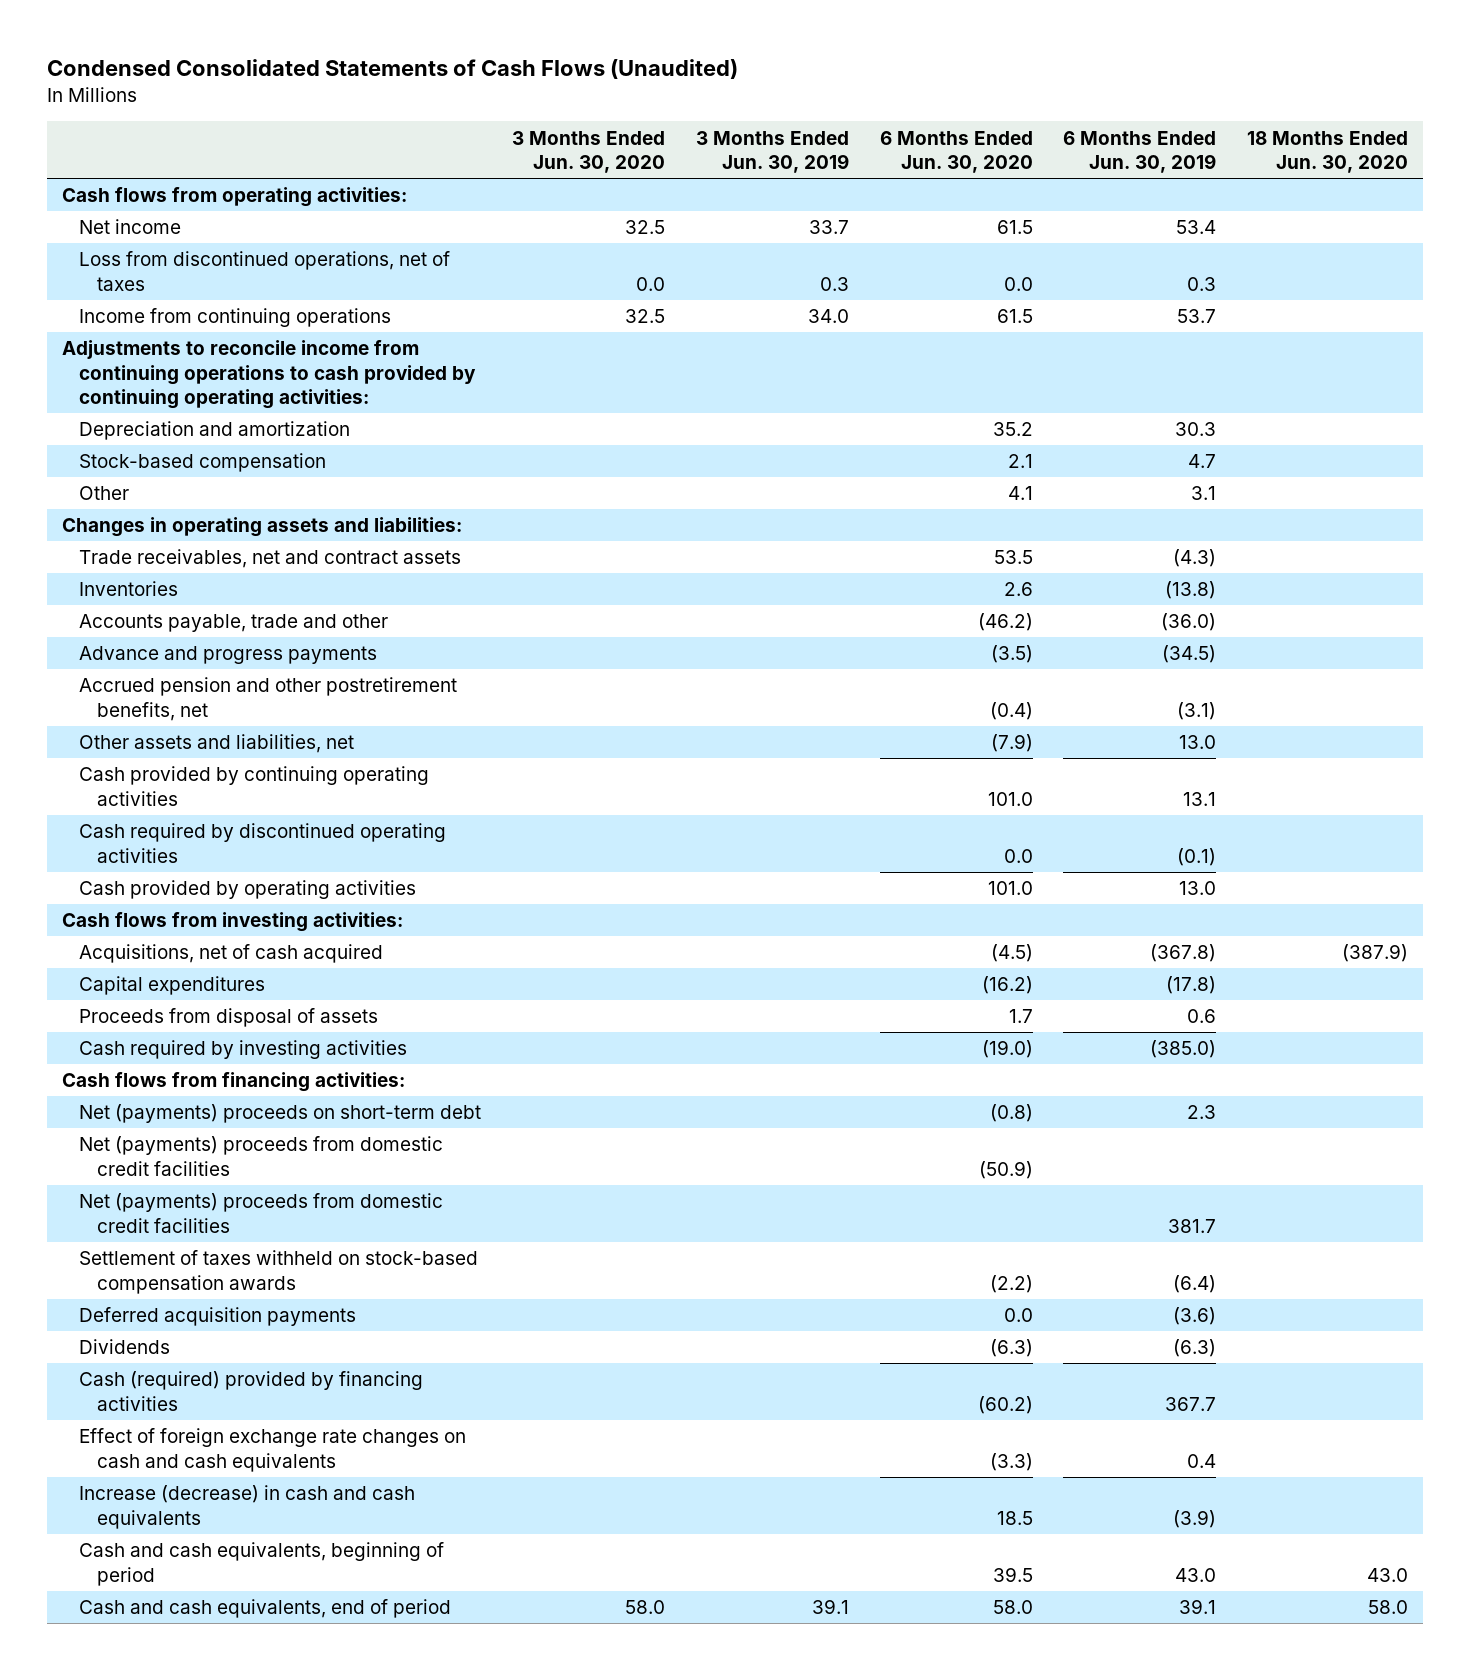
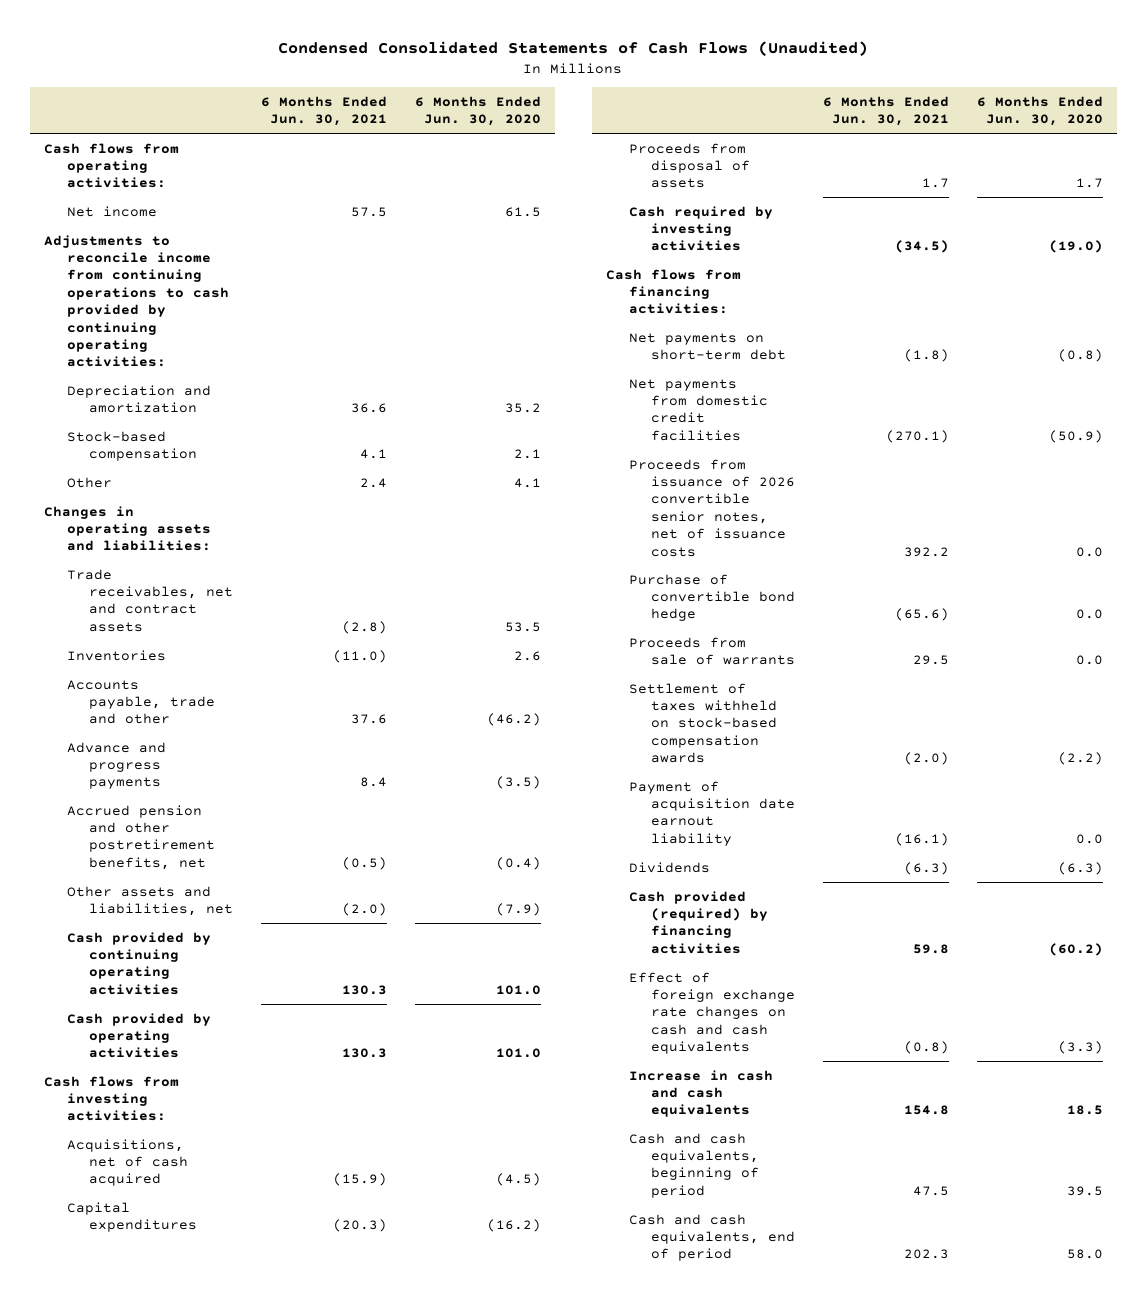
- | 3 Months Ended Jun. 30, 2020 | 3 Months Ended Jun. 30, 2019 | 6 Months Ended Jun. 30, 2020 | 6 Months Ended Jun. 30, 2019 | 18 Months Ended Jun. 30, 2020
+ | 6 Months Ended Jun. 30, 2021 | 6 Months Ended Jun. 30, 2020
- Loss from discontinued operations, net of taxes | 0.0 | 0.3 | 0.0 | 0.3 |
- Income from continuing operations | 32.5 | 34.0 | 61.5 | 53.7 |
- Cash required by discontinued operating activities | | | 0.0 | (0.1) |
- Net (payments) proceeds on short-term debt | | | (0.8) | 2.3 |
- Net (payments) proceeds from domestic credit facilities | | | (50.9) | |
- Net (payments) proceeds from domestic credit facilities | | | | 381.7 |
+ Net payments on short-term debt | (1.8) | (0.8)
+ Net payments from domestic credit facilities | (270.1) | (50.9)
+ Proceeds from issuance of 2026 convertible senior notes, net of issuance costs | 392.2 | 0.0
+ Purchase of convertible bond hedge | (65.6) | 0.0
+ Proceeds from sale of warrants | 29.5 | 0.0
- Deferred acquisition payments | | | 0.0 | (3.6) |
+ Payment of acquisition date earnout liability | (16.1) | 0.0
- Cash (required) provided by financing activities | | | (60.2) | 367.7 |
+ Cash provided (required) by financing activities | 59.8 | (60.2)
- Increase (decrease) in cash and cash equivalents | | | 18.5 | (3.9) |
+ Increase in cash and cash equivalents | 154.8 | 18.5

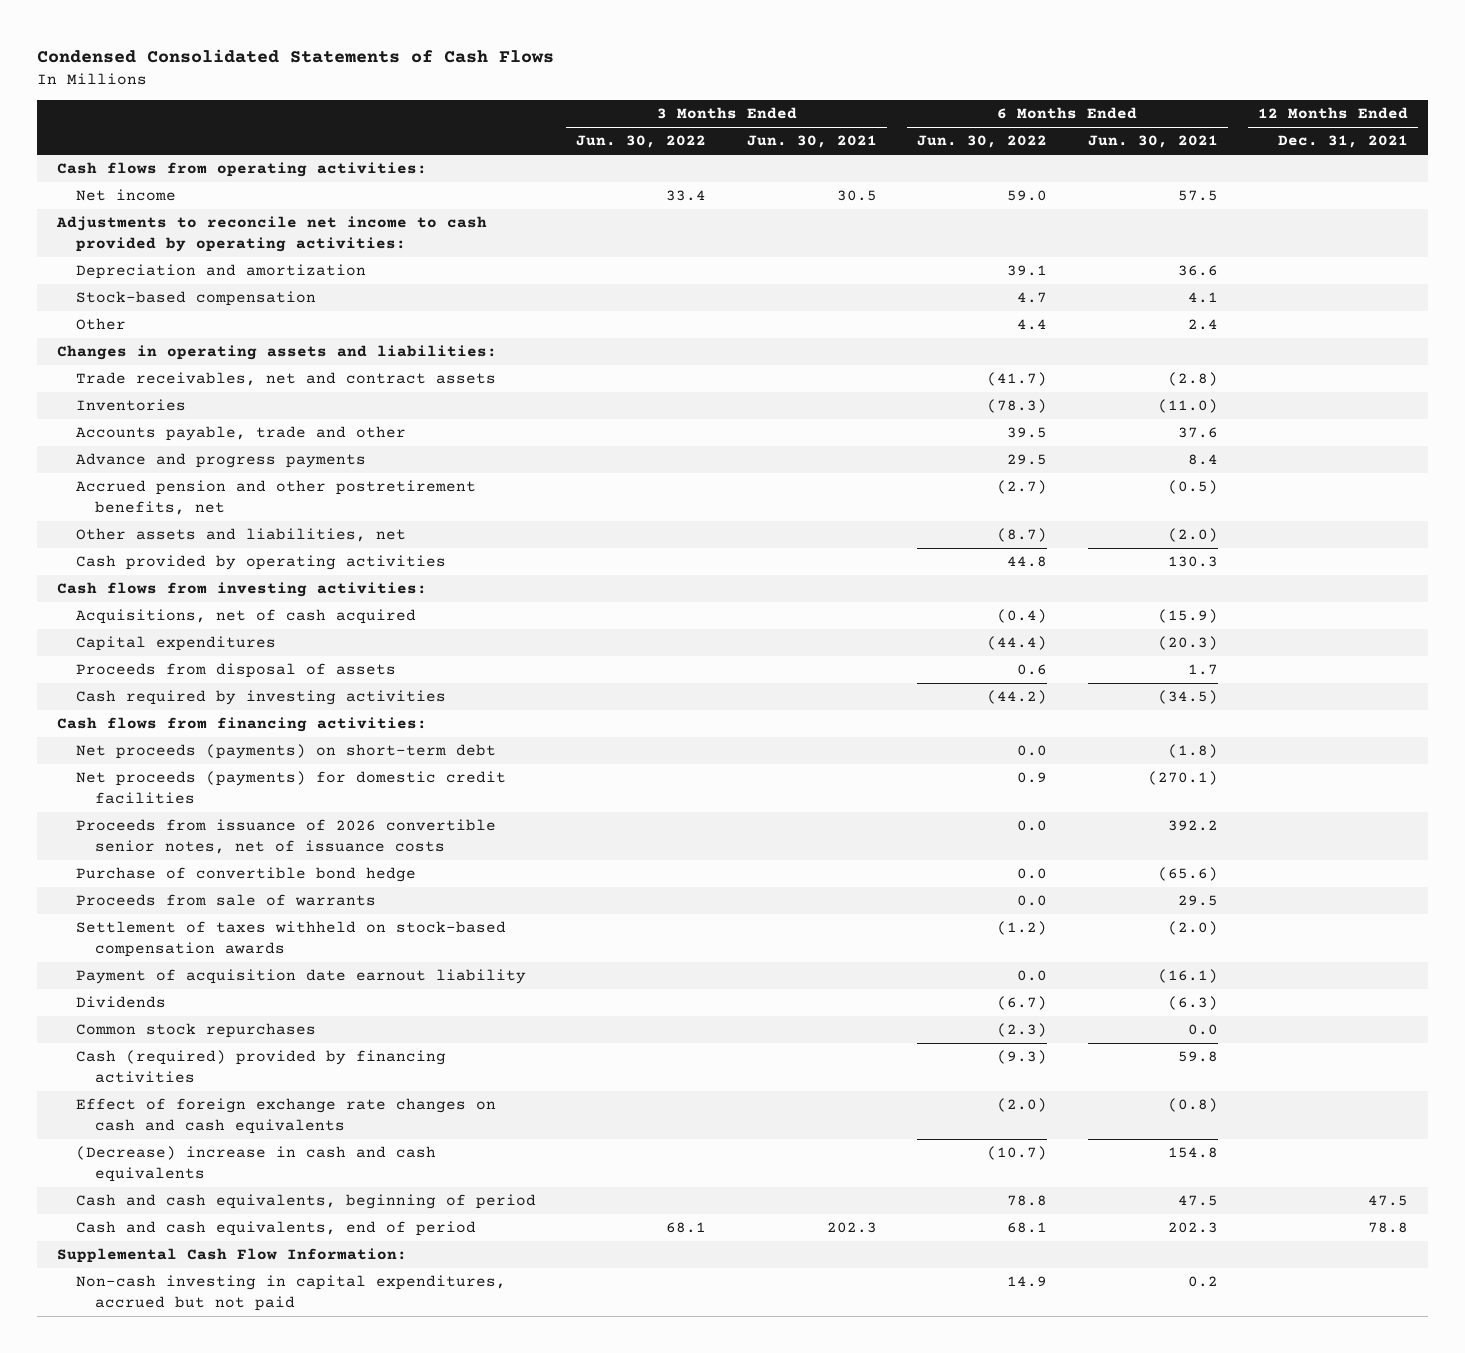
- Condensed Consolidated Statements of Cash Flows (Unaudited)
+ Condensed Consolidated Statements of Cash Flows
- | 6 Months Ended Jun. 30, 2021 | 6 Months Ended Jun. 30, 2020
+ | 3 Months Ended Jun. 30, 2022 | 3 Months Ended Jun. 30, 2021 | 6 Months Ended Jun. 30, 2022 | 6 Months Ended Jun. 30, 2021 | 12 Months Ended Dec. 31, 2021
- Adjustments to reconcile income from continuing operations to cash provided by continuing operating activities:
+ Adjustments to reconcile net income to cash provided by operating activities:
- Cash provided by continuing operating activities | 130.3 | 101.0
- Net payments on short-term debt | (1.8) | (0.8)
- Net payments from domestic credit facilities | (270.1) | (50.9)
+ Net proceeds (payments) on short-term debt | | | 0.0 | (1.8) |
+ Net proceeds (payments) for domestic credit facilities | | | 0.9 | (270.1) |
- Cash provided (required) by financing activities | 59.8 | (60.2)
+ Common stock repurchases | | | (2.3) | 0.0 |
+ Cash (required) provided by financing activities | | | (9.3) | 59.8 |
- Increase in cash and cash equivalents | 154.8 | 18.5
+ (Decrease) increase in cash and cash equivalents | | | (10.7) | 154.8 |
+ Supplemental Cash Flow Information:
+ Non-cash investing in capital expenditures, accrued but not paid | | | 14.9 | 0.2 |

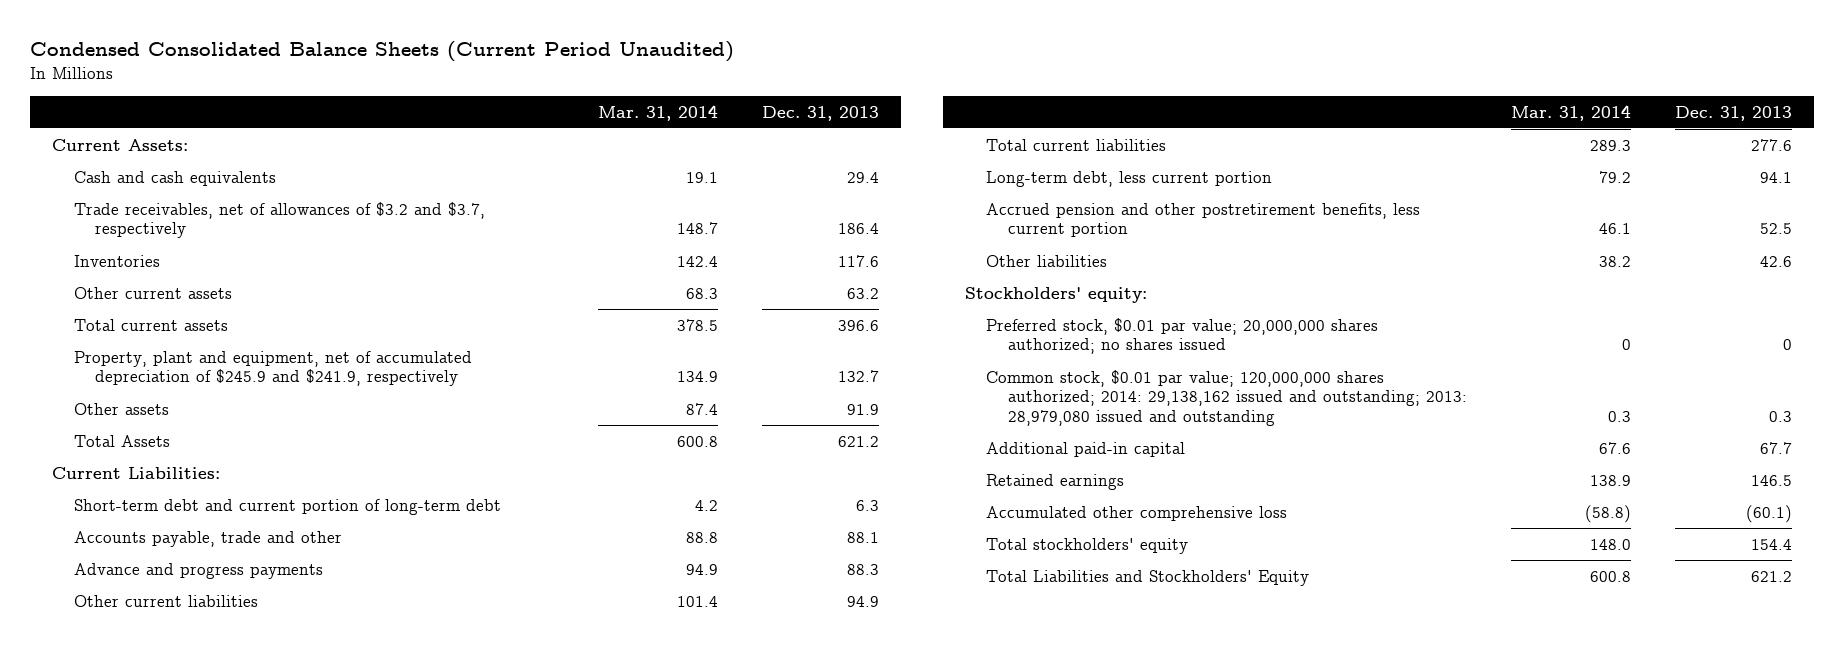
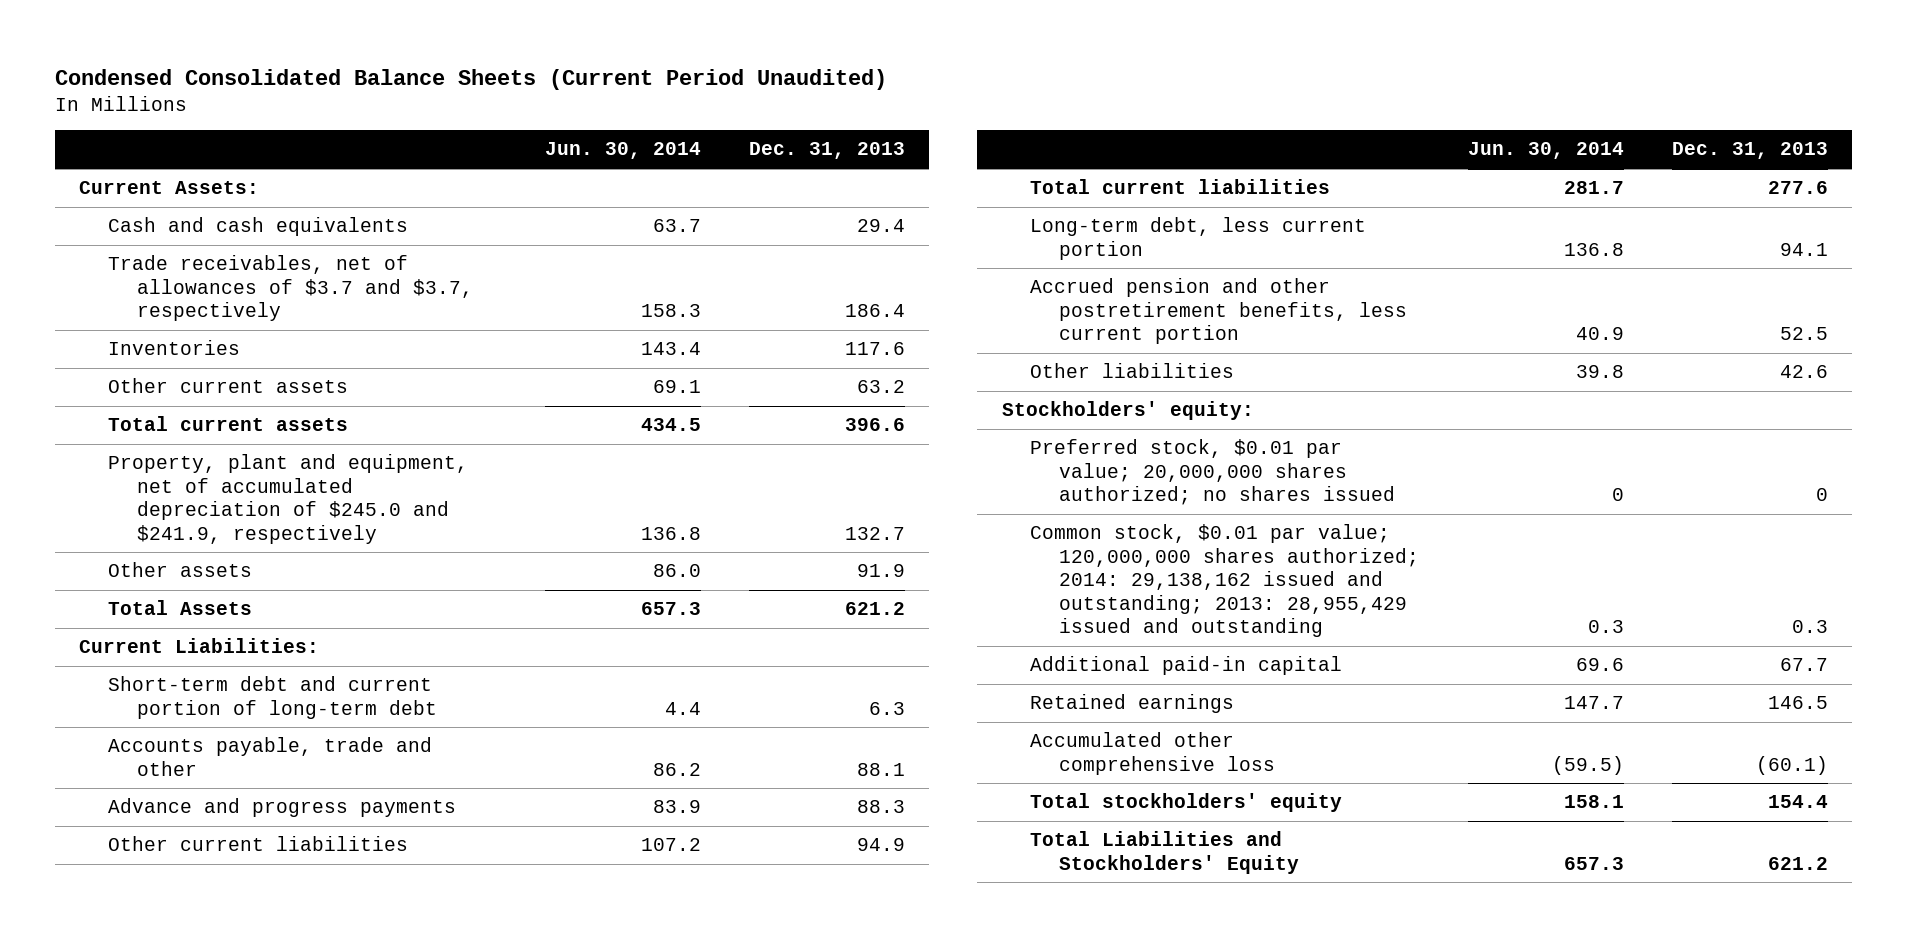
- | Mar. 31, 2014 | Dec. 31, 2013
+ | Jun. 30, 2014 | Dec. 31, 2013
- Trade receivables, net of allowances of $3.2 and $3.7, respectively | 148.7 | 186.4
+ Trade receivables, net of allowances of $3.7 and $3.7, respectively | 158.3 | 186.4
- Property, plant and equipment, net of accumulated depreciation of $245.9 and $241.9, respectively | 134.9 | 132.7
+ Property, plant and equipment, net of accumulated depreciation of $245.0 and $241.9, respectively | 136.8 | 132.7
- Common stock, $0.01 par value; 120,000,000 shares authorized; 2014: 29,138,162 issued and outstanding; 2013: 28,979,080 issued and outstanding | 0.3 | 0.3
+ Common stock, $0.01 par value; 120,000,000 shares authorized; 2014: 29,138,162 issued and outstanding; 2013: 28,955,429 issued and outstanding | 0.3 | 0.3

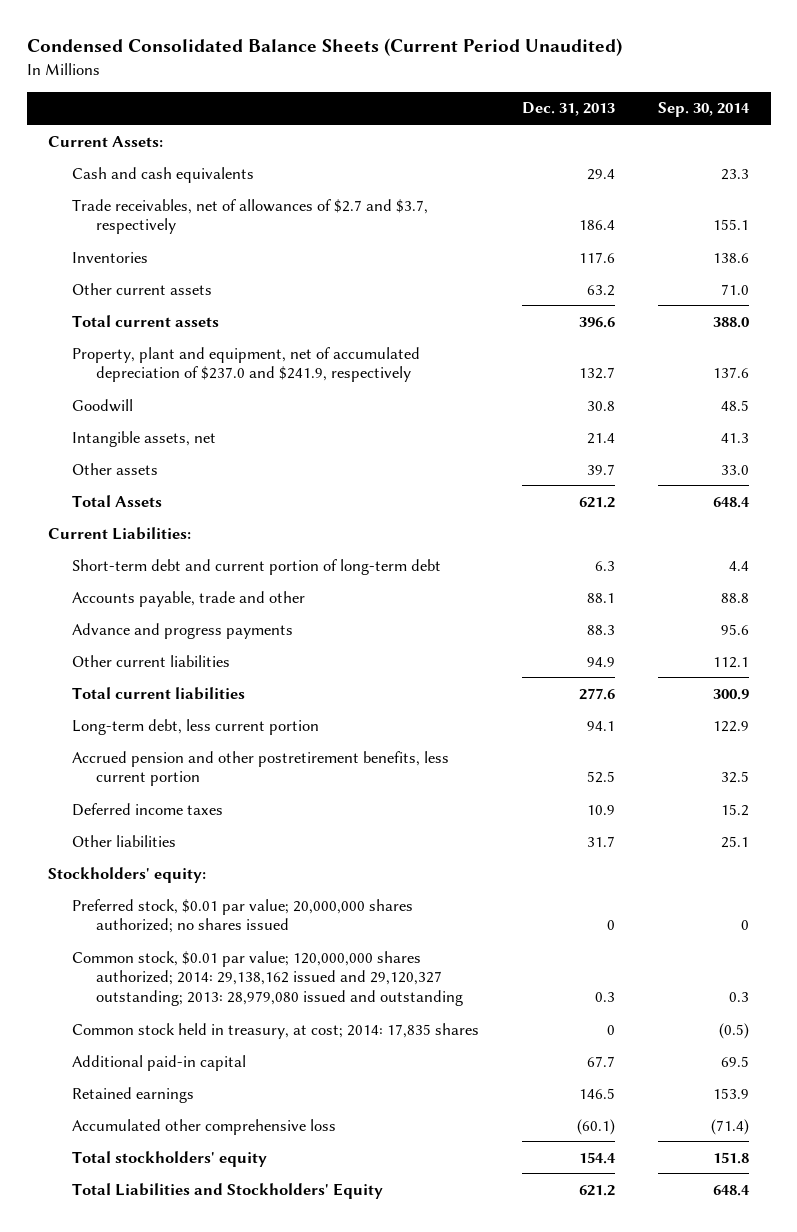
- | Jun. 30, 2014 | Dec. 31, 2013
+ | Dec. 31, 2013 | Sep. 30, 2014
- Trade receivables, net of allowances of $3.7 and $3.7, respectively | 158.3 | 186.4
+ Trade receivables, net of allowances of $2.7 and $3.7, respectively | 186.4 | 155.1
- Property, plant and equipment, net of accumulated depreciation of $245.0 and $241.9, respectively | 136.8 | 132.7
- Other assets | 86.0 | 91.9
+ Property, plant and equipment, net of accumulated depreciation of $237.0 and $241.9, respectively | 132.7 | 137.6
+ Goodwill | 30.8 | 48.5
+ Intangible assets, net | 21.4 | 41.3
+ Other assets | 39.7 | 33.0
- Other liabilities | 39.8 | 42.6
+ Deferred income taxes | 10.9 | 15.2
+ Other liabilities | 31.7 | 25.1
- Common stock, $0.01 par value; 120,000,000 shares authorized; 2014: 29,138,162 issued and outstanding; 2013: 28,955,429 issued and outstanding | 0.3 | 0.3
+ Common stock, $0.01 par value; 120,000,000 shares authorized; 2014: 29,138,162 issued and 29,120,327 outstanding; 2013: 28,979,080 issued and outstanding | 0.3 | 0.3
+ Common stock held in treasury, at cost; 2014: 17,835 shares | 0 | (0.5)

